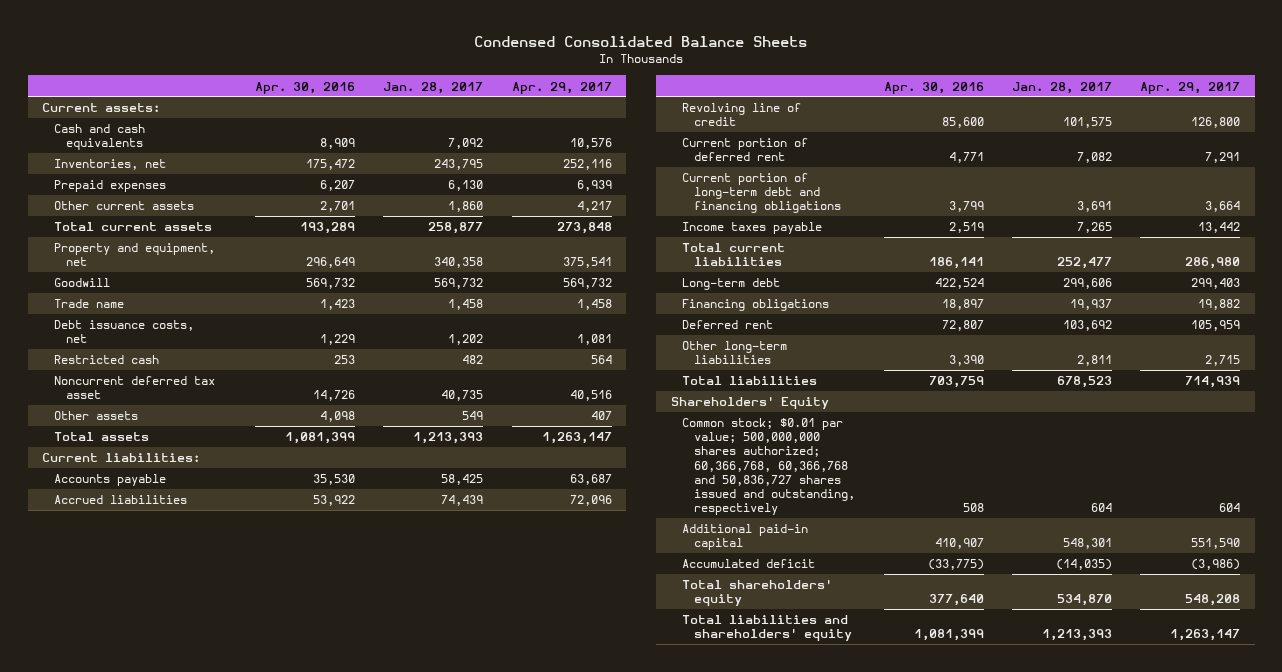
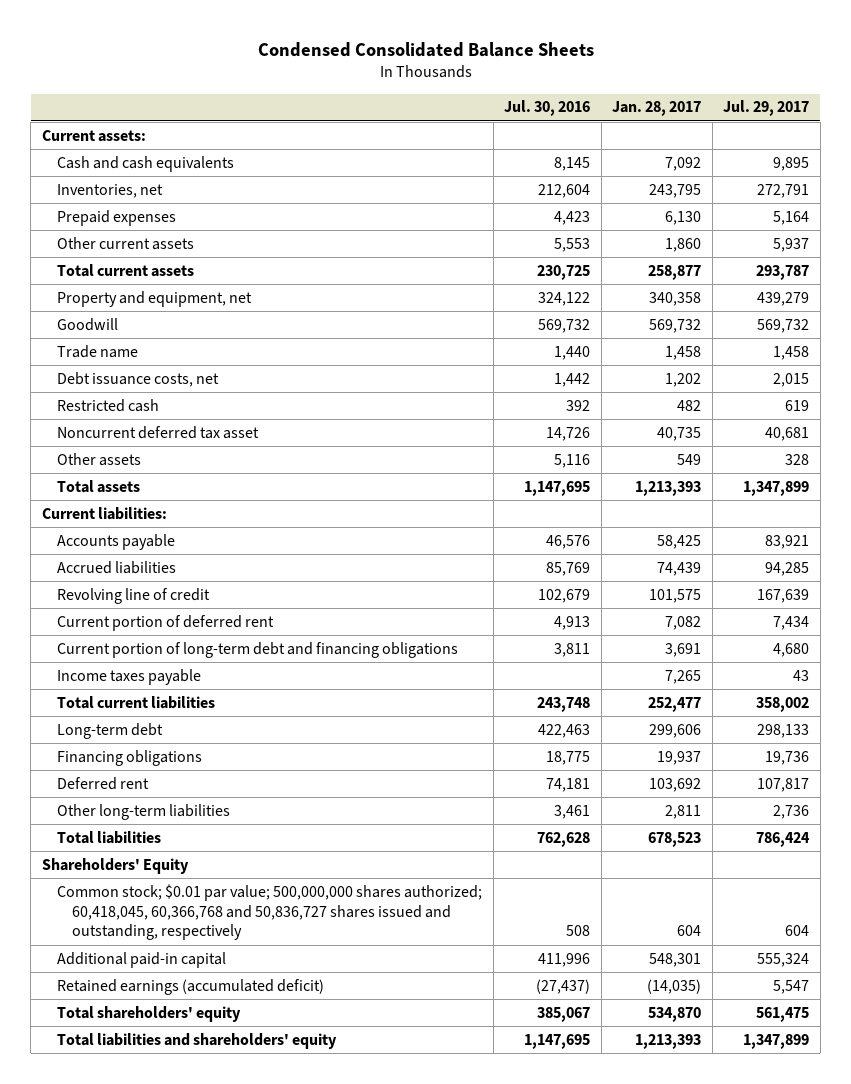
- | Apr. 30, 2016 | Jan. 28, 2017 | Apr. 29, 2017
+ | Jul. 30, 2016 | Jan. 28, 2017 | Jul. 29, 2017
- Common stock; $0.01 par value; 500,000,000 shares authorized; 60,366,768, 60,366,768 and 50,836,727 shares issued and outstanding, respectively | 508 | 604 | 604
+ Common stock; $0.01 par value; 500,000,000 shares authorized; 60,418,045, 60,366,768 and 50,836,727 shares issued and outstanding, respectively | 508 | 604 | 604
- Accumulated deficit | (33,775) | (14,035) | (3,986)
+ Retained earnings (accumulated deficit) | (27,437) | (14,035) | 5,547

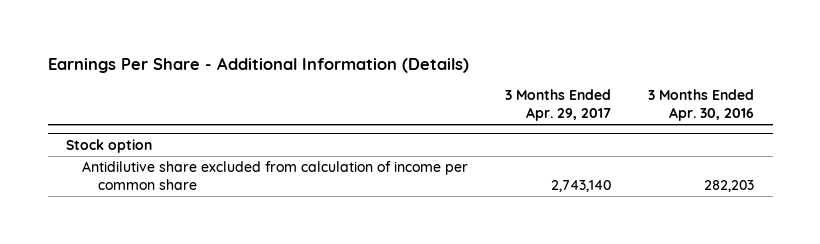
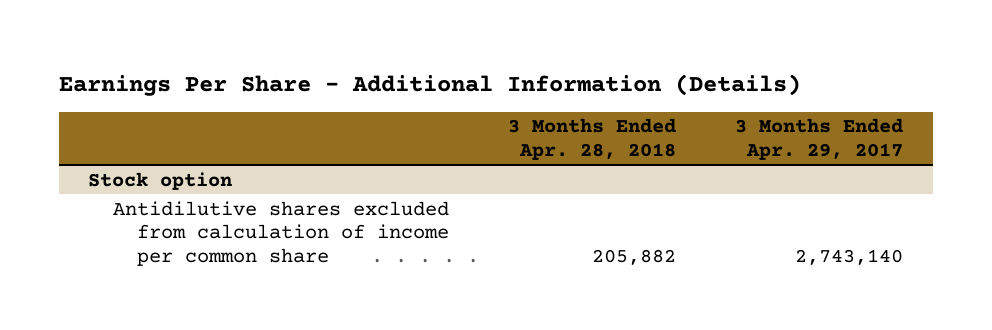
- | 3 Months Ended Apr. 29, 2017 | 3 Months Ended Apr. 30, 2016
+ | 3 Months Ended Apr. 28, 2018 | 3 Months Ended Apr. 29, 2017
@ Stock option
- Antidilutive share excluded from calculation of income per common share | 2,743,140 | 282,203
+ Antidilutive shares excluded from calculation of income per common share | 205,882 | 2,743,140

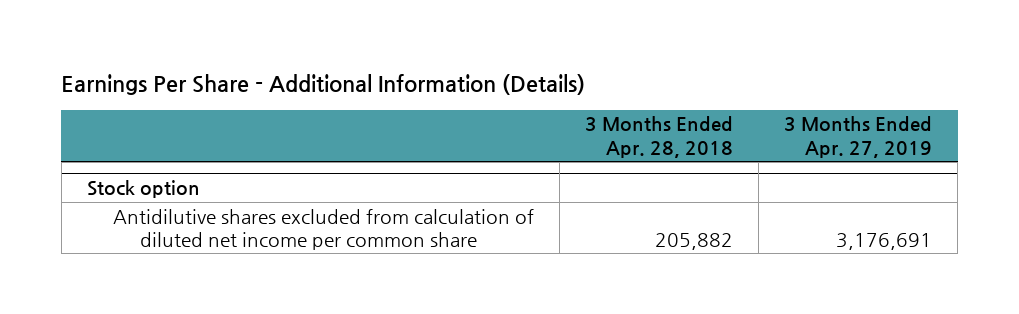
- | 3 Months Ended Apr. 28, 2018 | 3 Months Ended Apr. 29, 2017
+ | 3 Months Ended Apr. 28, 2018 | 3 Months Ended Apr. 27, 2019
@ Stock option
- Antidilutive shares excluded from calculation of income per common share | 205,882 | 2,743,140
+ Antidilutive shares excluded from calculation of diluted net income per common share | 205,882 | 3,176,691

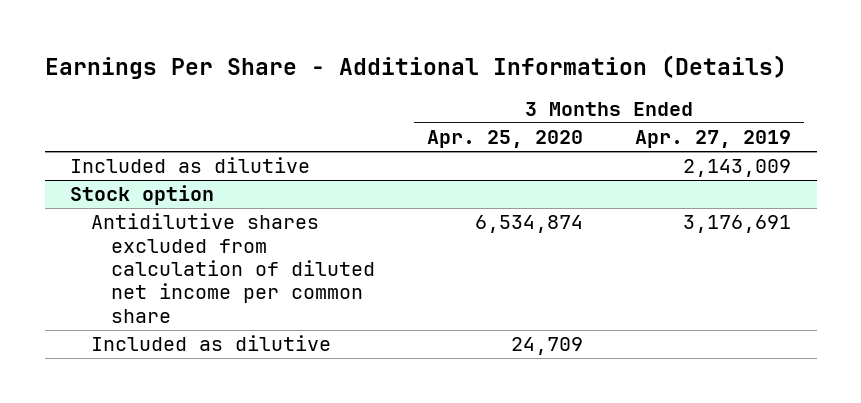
- | 3 Months Ended Apr. 28, 2018 | 3 Months Ended Apr. 27, 2019
+ | 3 Months Ended Apr. 25, 2020 | 3 Months Ended Apr. 27, 2019
+ Included as dilutive | | 2,143,009
@ Stock option
+ Included as dilutive | 24,709 |

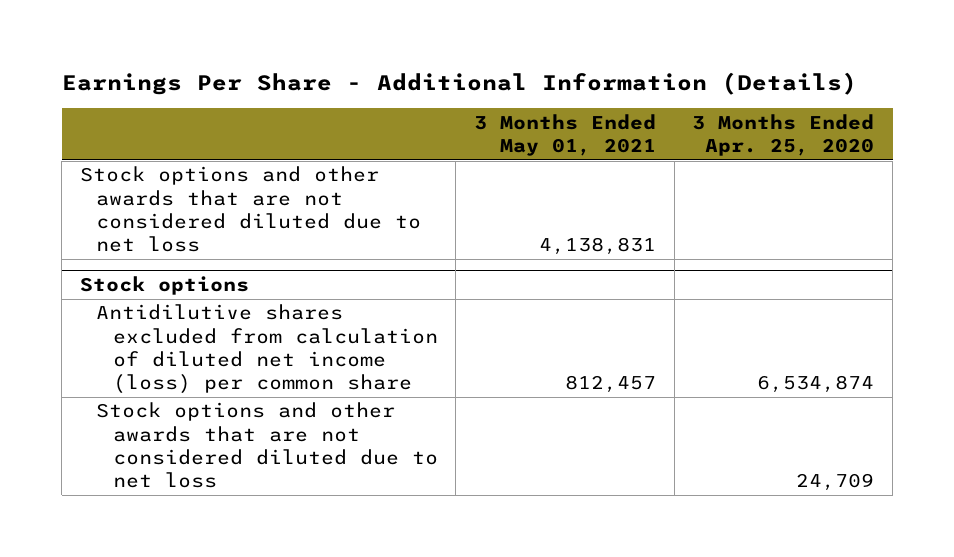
- | 3 Months Ended Apr. 25, 2020 | 3 Months Ended Apr. 27, 2019
+ | 3 Months Ended May 01, 2021 | 3 Months Ended Apr. 25, 2020
- Included as dilutive | | 2,143,009
- Stock option
- Antidilutive shares excluded from calculation of diluted net income per common share | 6,534,874 | 3,176,691
- Included as dilutive | 24,709 |
+ Stock options and other awards that are not considered diluted due to net loss | 4,138,831 |
+ Stock options
+ Antidilutive shares excluded from calculation of diluted net income (loss) per common share | 812,457 | 6,534,874
+ Stock options and other awards that are not considered diluted due to net loss | | 24,709

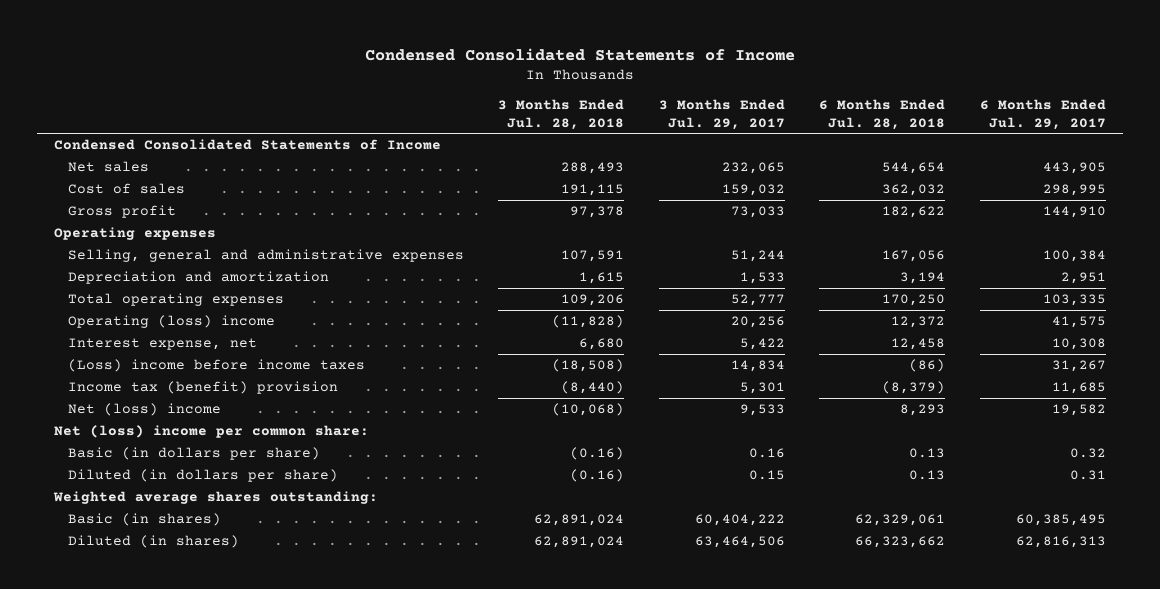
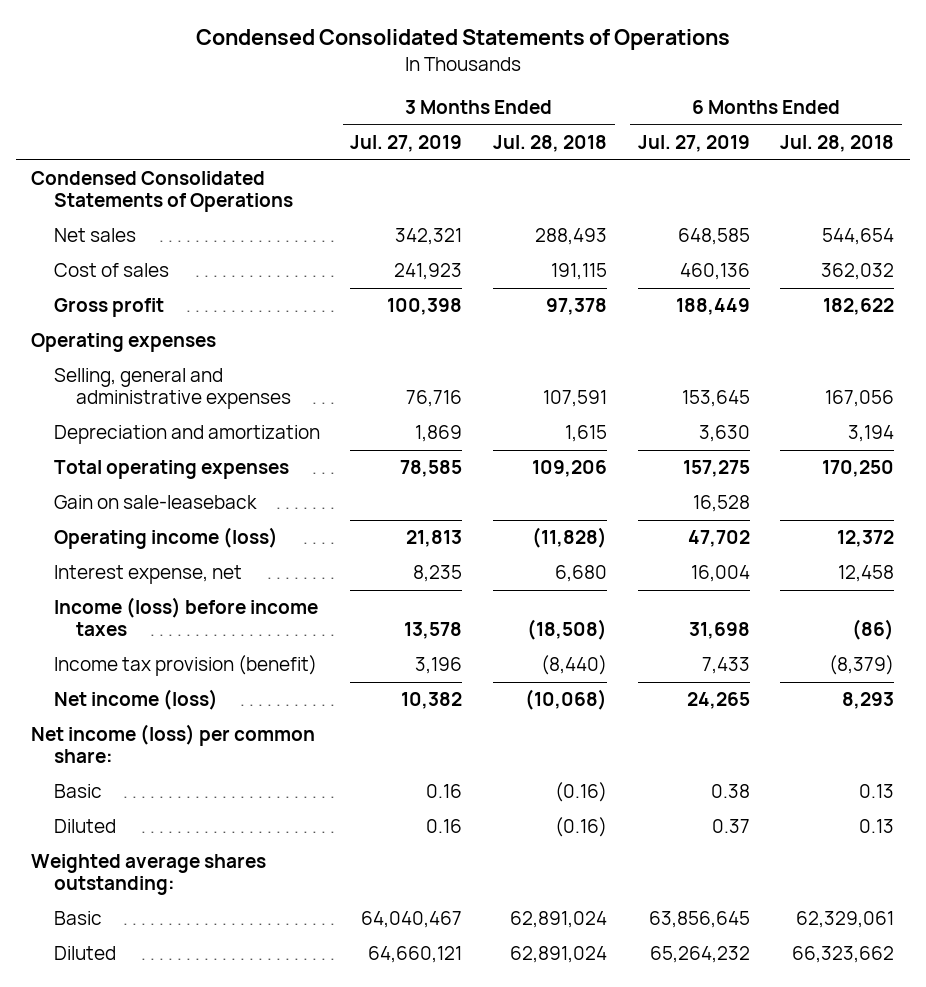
- Condensed Consolidated Statements of Income
+ Condensed Consolidated Statements of Operations
- | 3 Months Ended Jul. 28, 2018 | 3 Months Ended Jul. 29, 2017 | 6 Months Ended Jul. 28, 2018 | 6 Months Ended Jul. 29, 2017
+ | 3 Months Ended Jul. 27, 2019 | 3 Months Ended Jul. 28, 2018 | 6 Months Ended Jul. 27, 2019 | 6 Months Ended Jul. 28, 2018
- Condensed Consolidated Statements of Income
+ Condensed Consolidated Statements of Operations
- Operating (loss) income | (11,828) | 20,256 | 12,372 | 41,575
+ Gain on sale-leaseback | | | 16,528 |
+ Operating income (loss) | 21,813 | (11,828) | 47,702 | 12,372
- (Loss) income before income taxes | (18,508) | 14,834 | (86) | 31,267
- Income tax (benefit) provision | (8,440) | 5,301 | (8,379) | 11,685
- Net (loss) income | (10,068) | 9,533 | 8,293 | 19,582
- Net (loss) income per common share:
- Basic (in dollars per share) | (0.16) | 0.16 | 0.13 | 0.32
- Diluted (in dollars per share) | (0.16) | 0.15 | 0.13 | 0.31
+ Income (loss) before income taxes | 13,578 | (18,508) | 31,698 | (86)
+ Income tax provision (benefit) | 3,196 | (8,440) | 7,433 | (8,379)
+ Net income (loss) | 10,382 | (10,068) | 24,265 | 8,293
+ Net income (loss) per common share:
+ Basic | 0.16 | (0.16) | 0.38 | 0.13
+ Diluted | 0.16 | (0.16) | 0.37 | 0.13
- Basic (in shares) | 62,891,024 | 60,404,222 | 62,329,061 | 60,385,495
- Diluted (in shares) | 62,891,024 | 63,464,506 | 66,323,662 | 62,816,313
+ Basic | 64,040,467 | 62,891,024 | 63,856,645 | 62,329,061
+ Diluted | 64,660,121 | 62,891,024 | 65,264,232 | 66,323,662

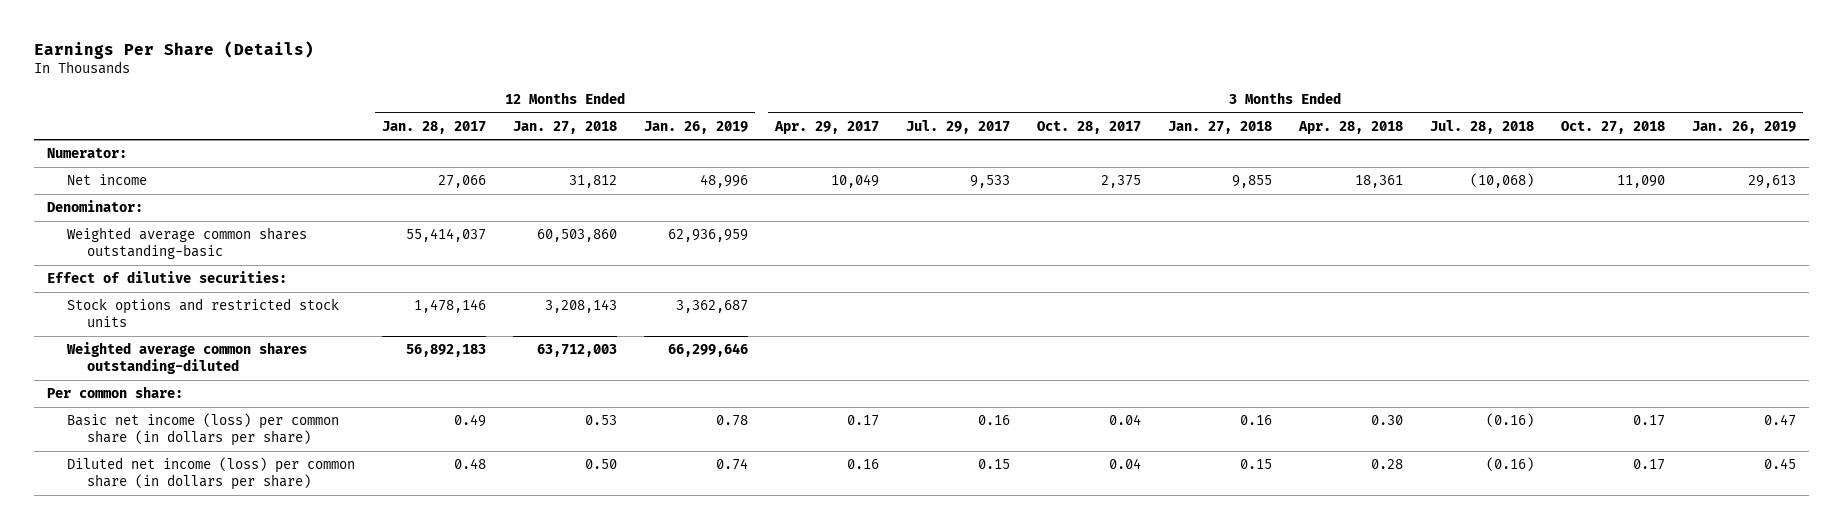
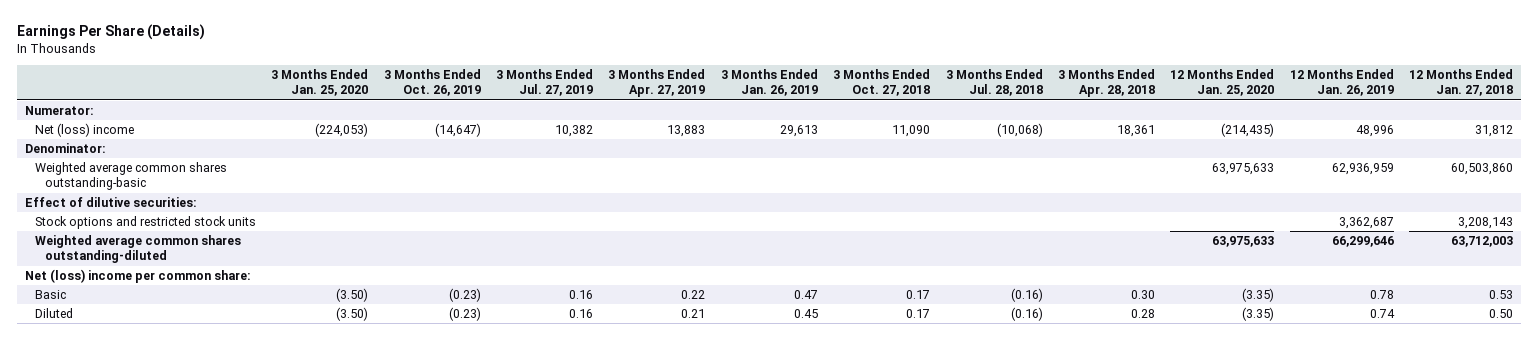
- | 12 Months Ended Jan. 28, 2017 | 12 Months Ended Jan. 27, 2018 | 12 Months Ended Jan. 26, 2019 | 3 Months Ended Apr. 29, 2017 | 3 Months Ended Jul. 29, 2017 | 3 Months Ended Oct. 28, 2017 | 3 Months Ended Jan. 27, 2018 | 3 Months Ended Apr. 28, 2018 | 3 Months Ended Jul. 28, 2018 | 3 Months Ended Oct. 27, 2018 | 3 Months Ended Jan. 26, 2019
+ | 3 Months Ended Jan. 25, 2020 | 3 Months Ended Oct. 26, 2019 | 3 Months Ended Jul. 27, 2019 | 3 Months Ended Apr. 27, 2019 | 3 Months Ended Jan. 26, 2019 | 3 Months Ended Oct. 27, 2018 | 3 Months Ended Jul. 28, 2018 | 3 Months Ended Apr. 28, 2018 | 12 Months Ended Jan. 25, 2020 | 12 Months Ended Jan. 26, 2019 | 12 Months Ended Jan. 27, 2018
- Net income | 27,066 | 31,812 | 48,996 | 10,049 | 9,533 | 2,375 | 9,855 | 18,361 | (10,068) | 11,090 | 29,613
+ Net (loss) income | (224,053) | (14,647) | 10,382 | 13,883 | 29,613 | 11,090 | (10,068) | 18,361 | (214,435) | 48,996 | 31,812
- Per common share:
- Basic net income (loss) per common share (in dollars per share) | 0.49 | 0.53 | 0.78 | 0.17 | 0.16 | 0.04 | 0.16 | 0.30 | (0.16) | 0.17 | 0.47
- Diluted net income (loss) per common share (in dollars per share) | 0.48 | 0.50 | 0.74 | 0.16 | 0.15 | 0.04 | 0.15 | 0.28 | (0.16) | 0.17 | 0.45
+ Net (loss) income per common share:
+ Basic | (3.50) | (0.23) | 0.16 | 0.22 | 0.47 | 0.17 | (0.16) | 0.30 | (3.35) | 0.78 | 0.53
+ Diluted | (3.50) | (0.23) | 0.16 | 0.21 | 0.45 | 0.17 | (0.16) | 0.28 | (3.35) | 0.74 | 0.50

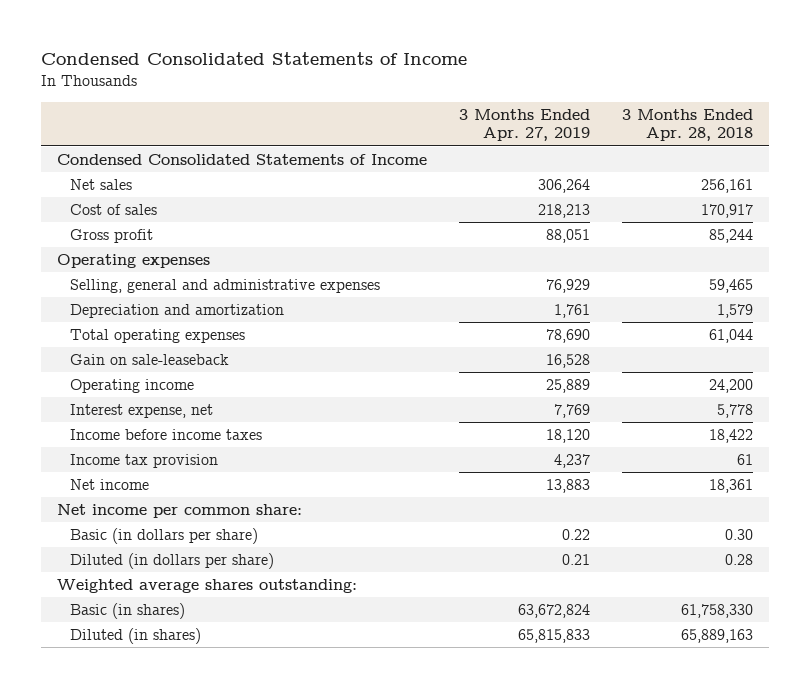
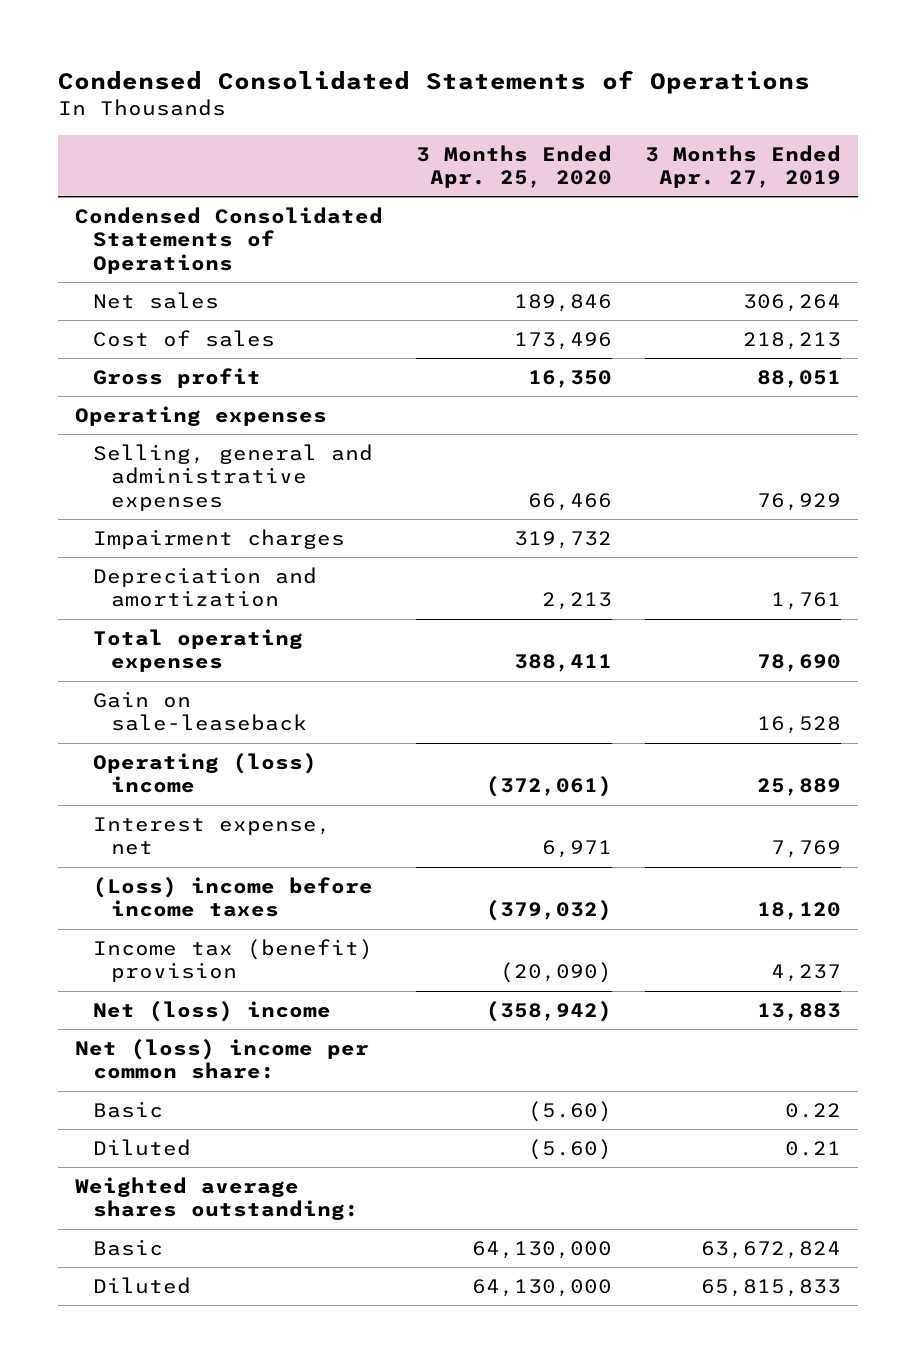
- Condensed Consolidated Statements of Income
+ Condensed Consolidated Statements of Operations
- | 3 Months Ended Apr. 27, 2019 | 3 Months Ended Apr. 28, 2018
+ | 3 Months Ended Apr. 25, 2020 | 3 Months Ended Apr. 27, 2019
- Condensed Consolidated Statements of Income
+ Condensed Consolidated Statements of Operations
+ Impairment charges | 319,732 |
- Operating income | 25,889 | 24,200
+ Operating (loss) income | (372,061) | 25,889
- Income before income taxes | 18,120 | 18,422
- Income tax provision | 4,237 | 61
- Net income | 13,883 | 18,361
- Net income per common share:
- Basic (in dollars per share) | 0.22 | 0.30
- Diluted (in dollars per share) | 0.21 | 0.28
+ (Loss) income before income taxes | (379,032) | 18,120
+ Income tax (benefit) provision | (20,090) | 4,237
+ Net (loss) income | (358,942) | 13,883
+ Net (loss) income per common share:
+ Basic | (5.60) | 0.22
+ Diluted | (5.60) | 0.21
- Basic (in shares) | 63,672,824 | 61,758,330
- Diluted (in shares) | 65,815,833 | 65,889,163
+ Basic | 64,130,000 | 63,672,824
+ Diluted | 64,130,000 | 65,815,833

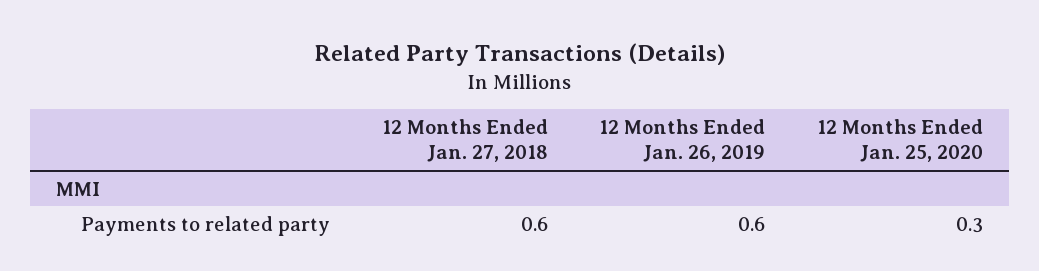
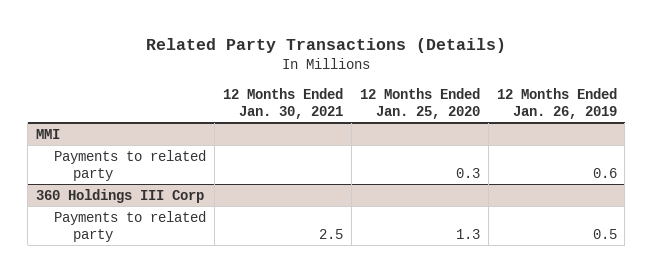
- | 12 Months Ended Jan. 27, 2018 | 12 Months Ended Jan. 26, 2019 | 12 Months Ended Jan. 25, 2020
+ | 12 Months Ended Jan. 30, 2021 | 12 Months Ended Jan. 25, 2020 | 12 Months Ended Jan. 26, 2019
+ 360 Holdings III Corp
+ Payments to related party | 2.5 | 1.3 | 0.5

